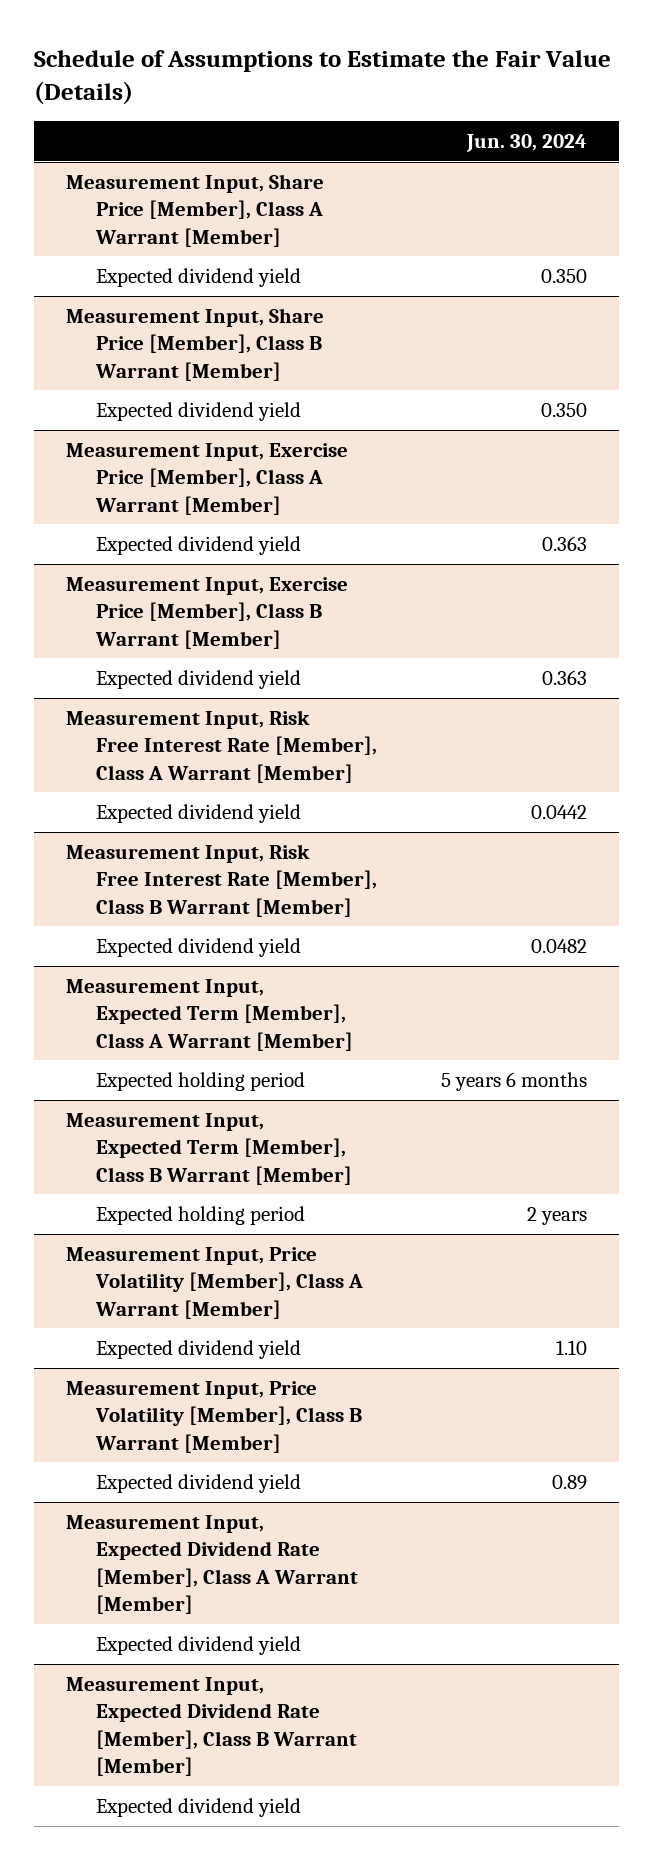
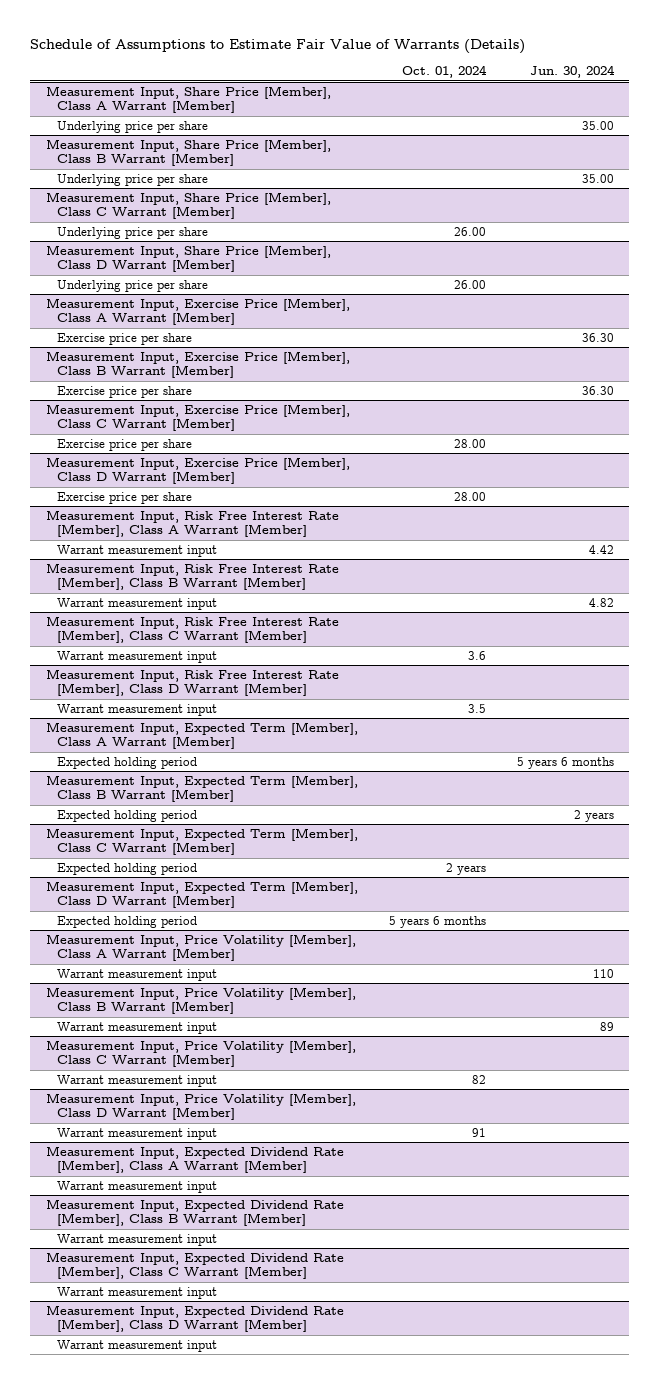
- Schedule of Assumptions to Estimate the Fair Value (Details)
+ Schedule of Assumptions to Estimate Fair Value of Warrants (Details)
- | Jun. 30, 2024
+ | Oct. 01, 2024 | Jun. 30, 2024
@ Measurement Input, Share Price [Member], Class A Warrant [Member]
- Expected dividend yield | 0.350
+ Underlying price per share | | 35.00
@ Measurement Input, Share Price [Member], Class B Warrant [Member]
- Expected dividend yield | 0.350
+ Underlying price per share | | 35.00
+ Measurement Input, Share Price [Member], Class C Warrant [Member]
+ Underlying price per share | 26.00 |
+ Measurement Input, Share Price [Member], Class D Warrant [Member]
+ Underlying price per share | 26.00 |
@ Measurement Input, Exercise Price [Member], Class A Warrant [Member]
- Expected dividend yield | 0.363
+ Exercise price per share | | 36.30
@ Measurement Input, Exercise Price [Member], Class B Warrant [Member]
- Expected dividend yield | 0.363
+ Exercise price per share | | 36.30
+ Measurement Input, Exercise Price [Member], Class C Warrant [Member]
+ Exercise price per share | 28.00 |
+ Measurement Input, Exercise Price [Member], Class D Warrant [Member]
+ Exercise price per share | 28.00 |
@ Measurement Input, Risk Free Interest Rate [Member], Class A Warrant [Member]
- Expected dividend yield | 0.0442
+ Warrant measurement input | | 4.42
@ Measurement Input, Risk Free Interest Rate [Member], Class B Warrant [Member]
- Expected dividend yield | 0.0482
+ Warrant measurement input | | 4.82
+ Measurement Input, Risk Free Interest Rate [Member], Class C Warrant [Member]
+ Warrant measurement input | 3.6 |
+ Measurement Input, Risk Free Interest Rate [Member], Class D Warrant [Member]
+ Warrant measurement input | 3.5 |
+ Measurement Input, Expected Term [Member], Class C Warrant [Member]
+ Expected holding period | 2 years |
+ Measurement Input, Expected Term [Member], Class D Warrant [Member]
+ Expected holding period | 5 years 6 months |
@ Measurement Input, Price Volatility [Member], Class A Warrant [Member]
- Expected dividend yield | 1.10
+ Warrant measurement input | | 110
@ Measurement Input, Price Volatility [Member], Class B Warrant [Member]
- Expected dividend yield | 0.89
+ Warrant measurement input | | 89
+ Measurement Input, Price Volatility [Member], Class C Warrant [Member]
+ Warrant measurement input | 82 |
+ Measurement Input, Price Volatility [Member], Class D Warrant [Member]
+ Warrant measurement input | 91 |
@ Measurement Input, Expected Dividend Rate [Member], Class A Warrant [Member]
- Expected dividend yield
+ Warrant measurement input
@ Measurement Input, Expected Dividend Rate [Member], Class B Warrant [Member]
- Expected dividend yield
+ Warrant measurement input
+ Measurement Input, Expected Dividend Rate [Member], Class C Warrant [Member]
+ Warrant measurement input
+ Measurement Input, Expected Dividend Rate [Member], Class D Warrant [Member]
+ Warrant measurement input

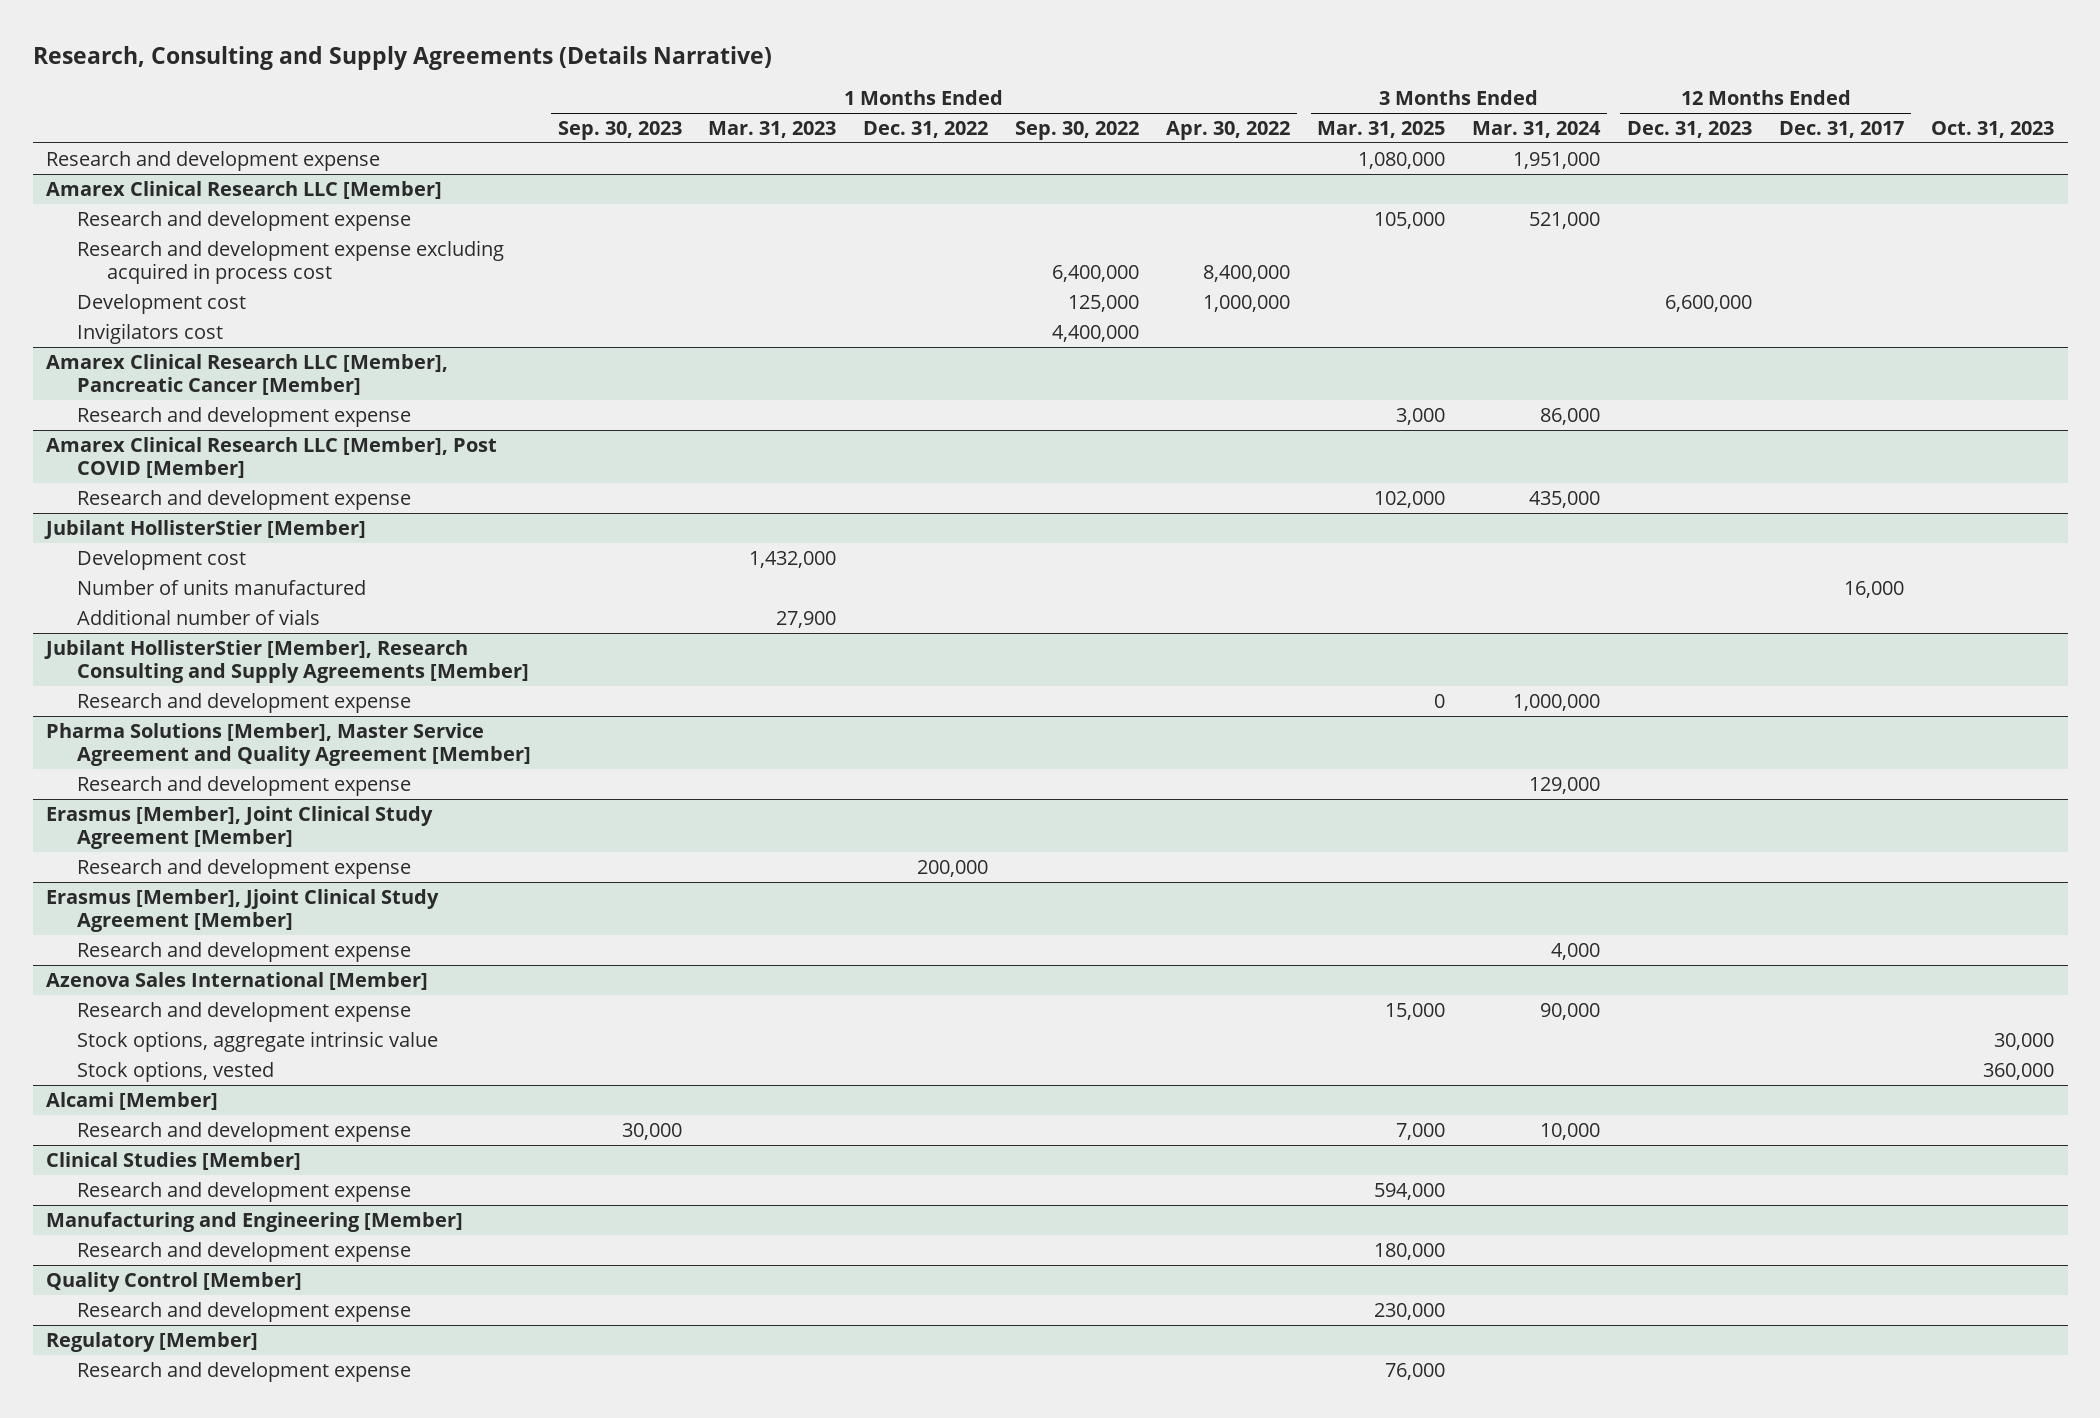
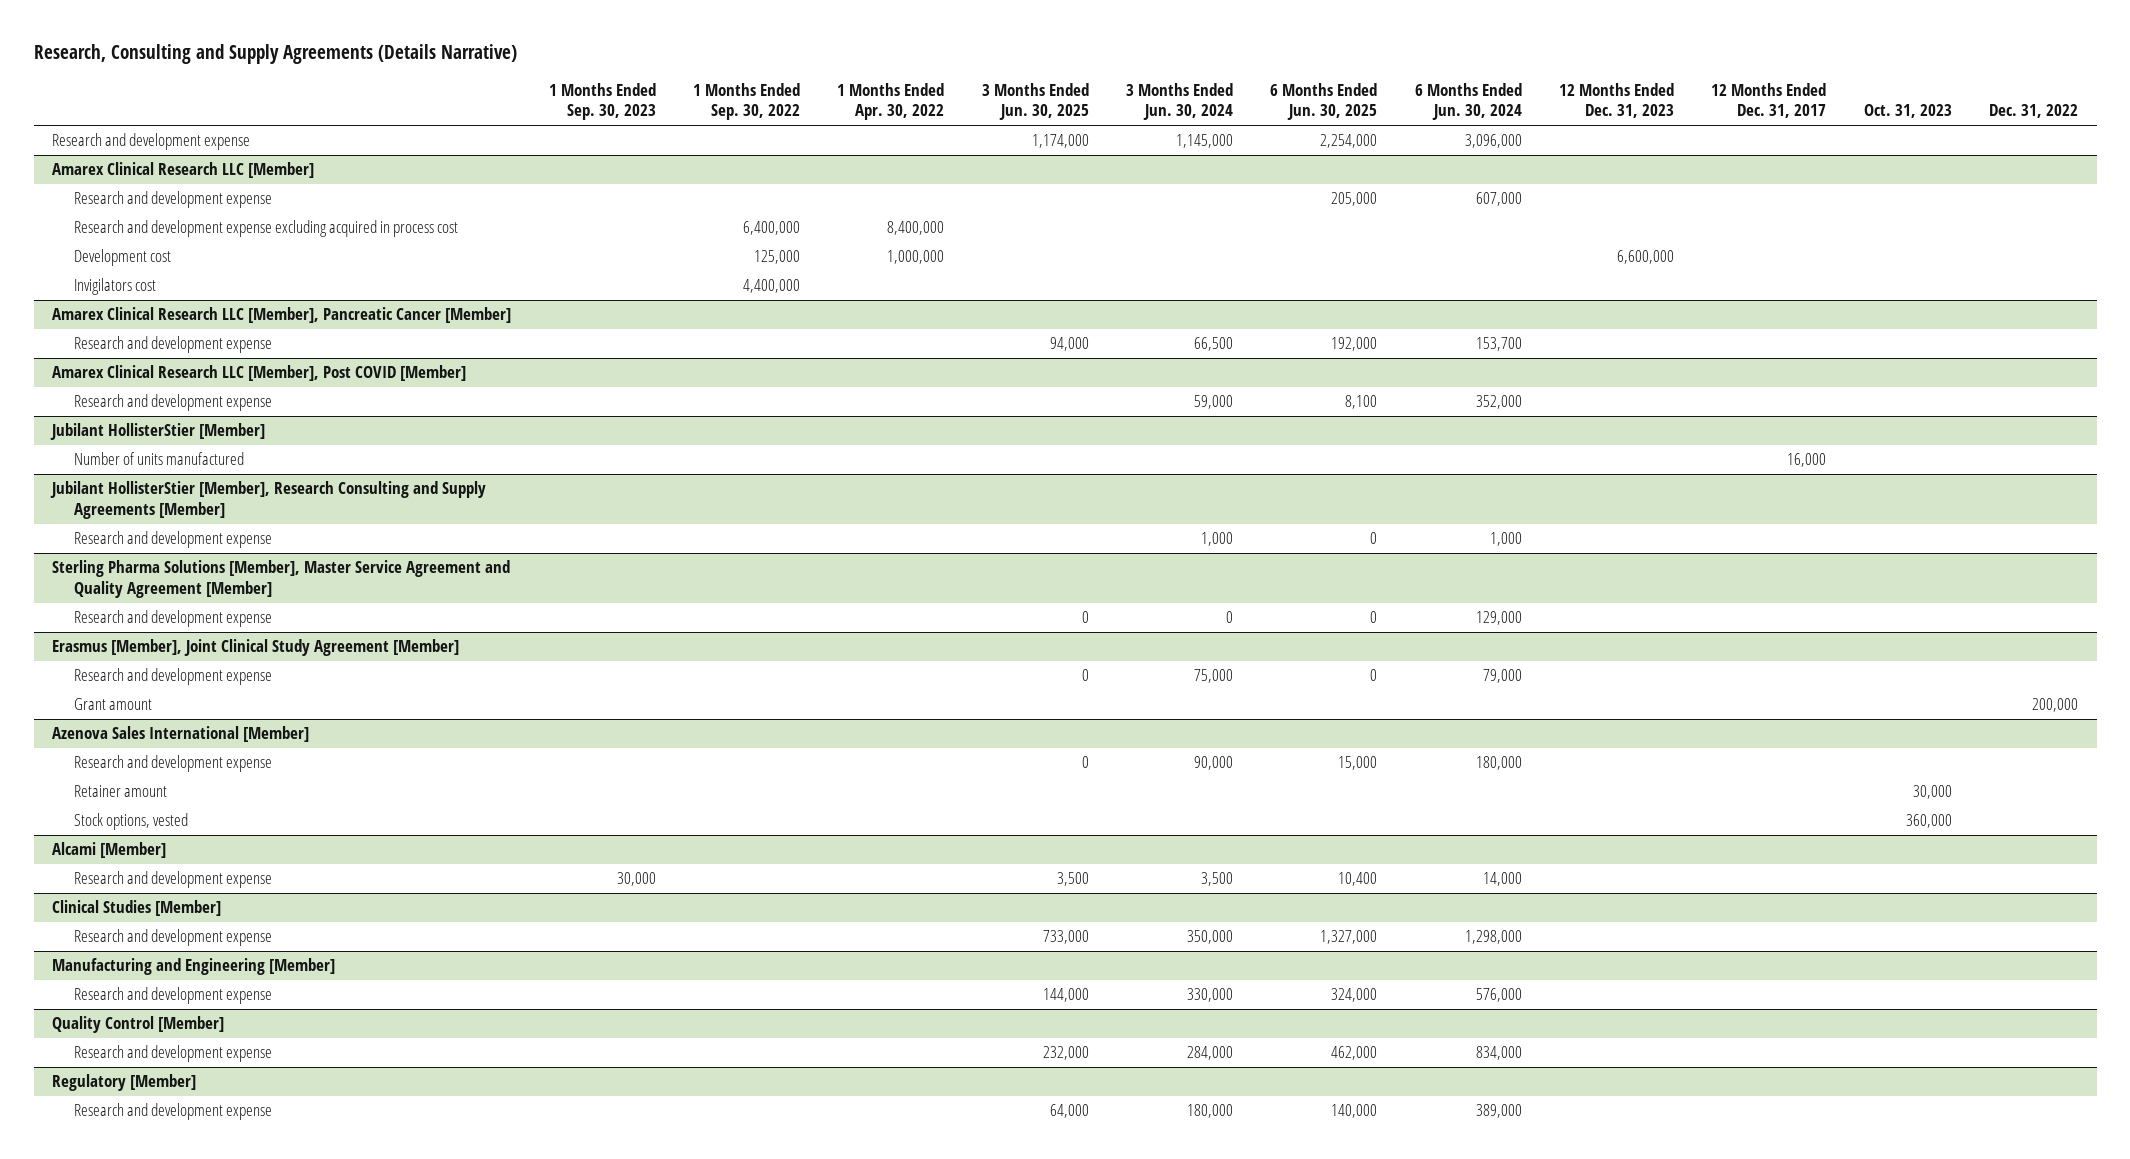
- | 1 Months Ended Sep. 30, 2023 | 1 Months Ended Mar. 31, 2023 | 1 Months Ended Dec. 31, 2022 | 1 Months Ended Sep. 30, 2022 | 1 Months Ended Apr. 30, 2022 | 3 Months Ended Mar. 31, 2025 | 3 Months Ended Mar. 31, 2024 | 12 Months Ended Dec. 31, 2023 | 12 Months Ended Dec. 31, 2017 | Oct. 31, 2023
+ | 1 Months Ended Sep. 30, 2023 | 1 Months Ended Sep. 30, 2022 | 1 Months Ended Apr. 30, 2022 | 3 Months Ended Jun. 30, 2025 | 3 Months Ended Jun. 30, 2024 | 6 Months Ended Jun. 30, 2025 | 6 Months Ended Jun. 30, 2024 | 12 Months Ended Dec. 31, 2023 | 12 Months Ended Dec. 31, 2017 | Oct. 31, 2023 | Dec. 31, 2022
@ Jubilant HollisterStier [Member]
- Development cost | | 1,432,000 | | | | | | | |
- Additional number of vials | | 27,900 | | | | | | | |
- Pharma Solutions [Member], Master Service Agreement and Quality Agreement [Member]
+ Sterling Pharma Solutions [Member], Master Service Agreement and Quality Agreement [Member]
- Erasmus [Member], Jjoint Clinical Study Agreement [Member]
- Research and development expense | | | | | | | 4,000 | | |
@ Erasmus [Member], Joint Clinical Study Agreement [Member]
+ Grant amount | | | | | | | | | | | 200,000
@ Azenova Sales International [Member]
- Stock options, aggregate intrinsic value | | | | | | | | | | 30,000
+ Retainer amount | | | | | | | | | | 30,000 |

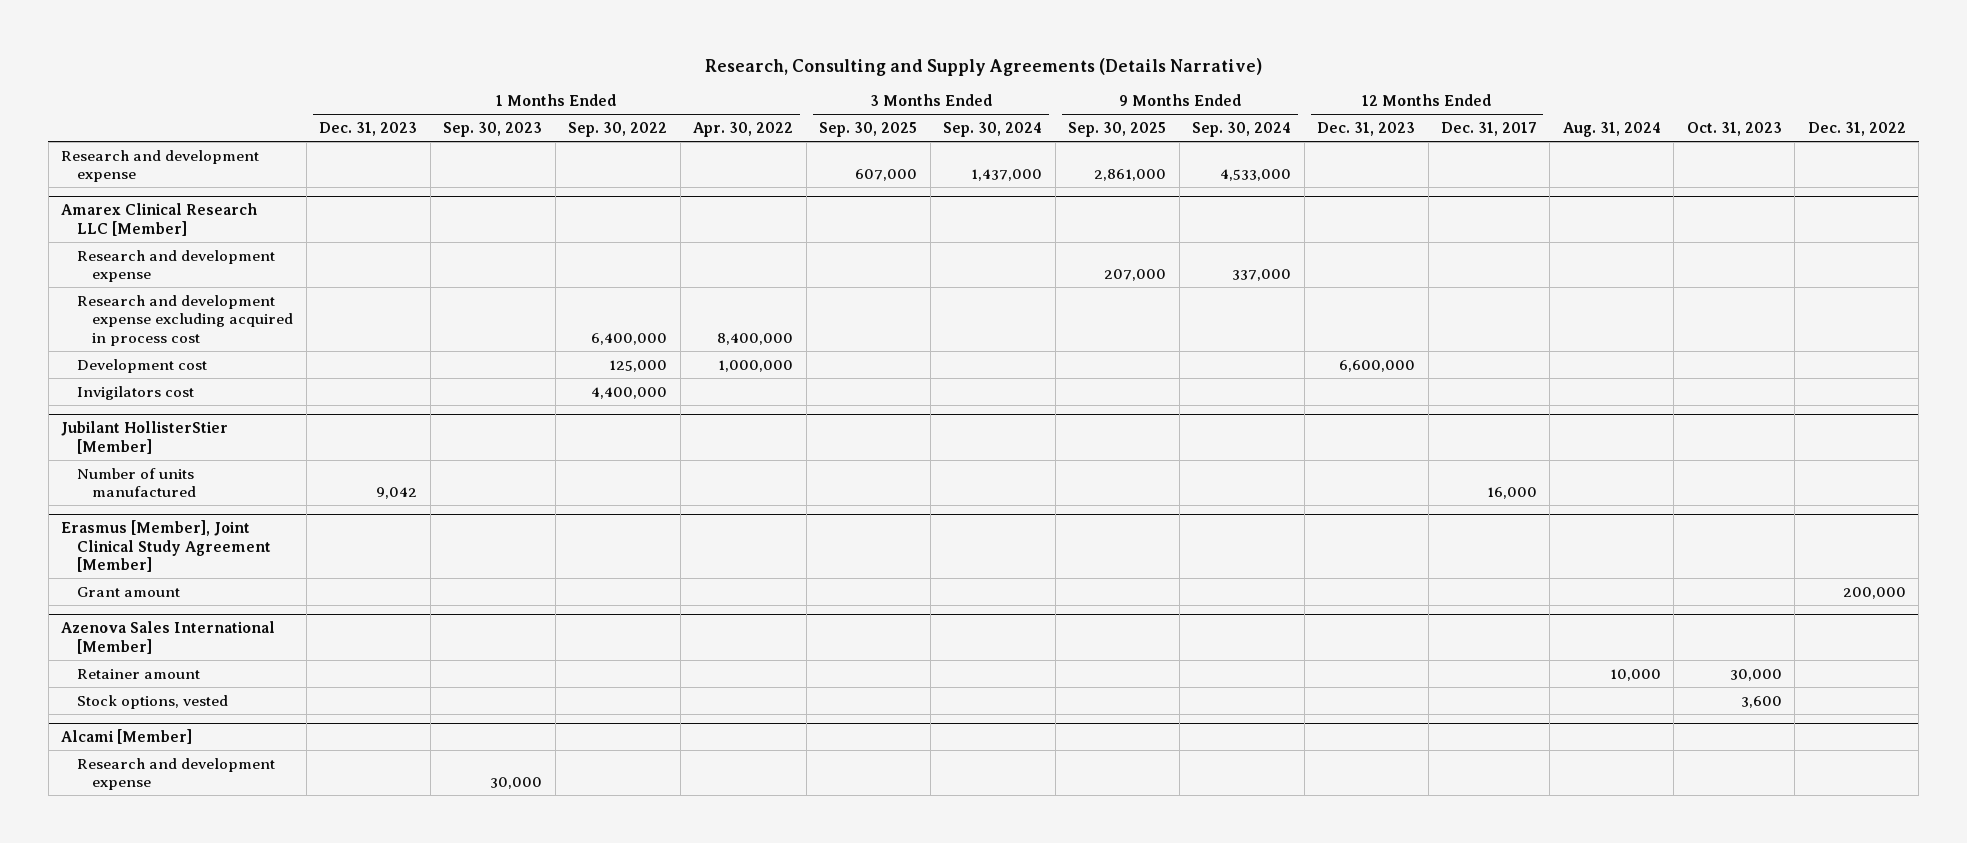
- | 1 Months Ended Sep. 30, 2023 | 1 Months Ended Sep. 30, 2022 | 1 Months Ended Apr. 30, 2022 | 3 Months Ended Jun. 30, 2025 | 3 Months Ended Jun. 30, 2024 | 6 Months Ended Jun. 30, 2025 | 6 Months Ended Jun. 30, 2024 | 12 Months Ended Dec. 31, 2023 | 12 Months Ended Dec. 31, 2017 | Oct. 31, 2023 | Dec. 31, 2022
+ | 1 Months Ended Dec. 31, 2023 | 1 Months Ended Sep. 30, 2023 | 1 Months Ended Sep. 30, 2022 | 1 Months Ended Apr. 30, 2022 | 3 Months Ended Sep. 30, 2025 | 3 Months Ended Sep. 30, 2024 | 9 Months Ended Sep. 30, 2025 | 9 Months Ended Sep. 30, 2024 | 12 Months Ended Dec. 31, 2023 | 12 Months Ended Dec. 31, 2017 | Aug. 31, 2024 | Oct. 31, 2023 | Dec. 31, 2022
- Amarex Clinical Research LLC [Member], Pancreatic Cancer [Member]
- Research and development expense | | | | 94,000 | 66,500 | 192,000 | 153,700 | | | |
- Amarex Clinical Research LLC [Member], Post COVID [Member]
- Research and development expense | | | | | 59,000 | 8,100 | 352,000 | | | |
- Jubilant HollisterStier [Member], Research Consulting and Supply Agreements [Member]
- Research and development expense | | | | | 1,000 | 0 | 1,000 | | | |
- Sterling Pharma Solutions [Member], Master Service Agreement and Quality Agreement [Member]
- Research and development expense | | | | 0 | 0 | 0 | 129,000 | | | |
@ Erasmus [Member], Joint Clinical Study Agreement [Member]
- Research and development expense | | | | 0 | 75,000 | 0 | 79,000 | | | |
@ Azenova Sales International [Member]
- Research and development expense | | | | 0 | 90,000 | 15,000 | 180,000 | | | |
- Stock options, vested | | | | | | | | | | 360,000 |
+ Stock options, vested | | | | | | | | | | | | 3,600 |
- Clinical Studies [Member]
- Research and development expense | | | | 733,000 | 350,000 | 1,327,000 | 1,298,000 | | | |
- Manufacturing and Engineering [Member]
- Research and development expense | | | | 144,000 | 330,000 | 324,000 | 576,000 | | | |
- Quality Control [Member]
- Research and development expense | | | | 232,000 | 284,000 | 462,000 | 834,000 | | | |
- Regulatory [Member]
- Research and development expense | | | | 64,000 | 180,000 | 140,000 | 389,000 | | | |

